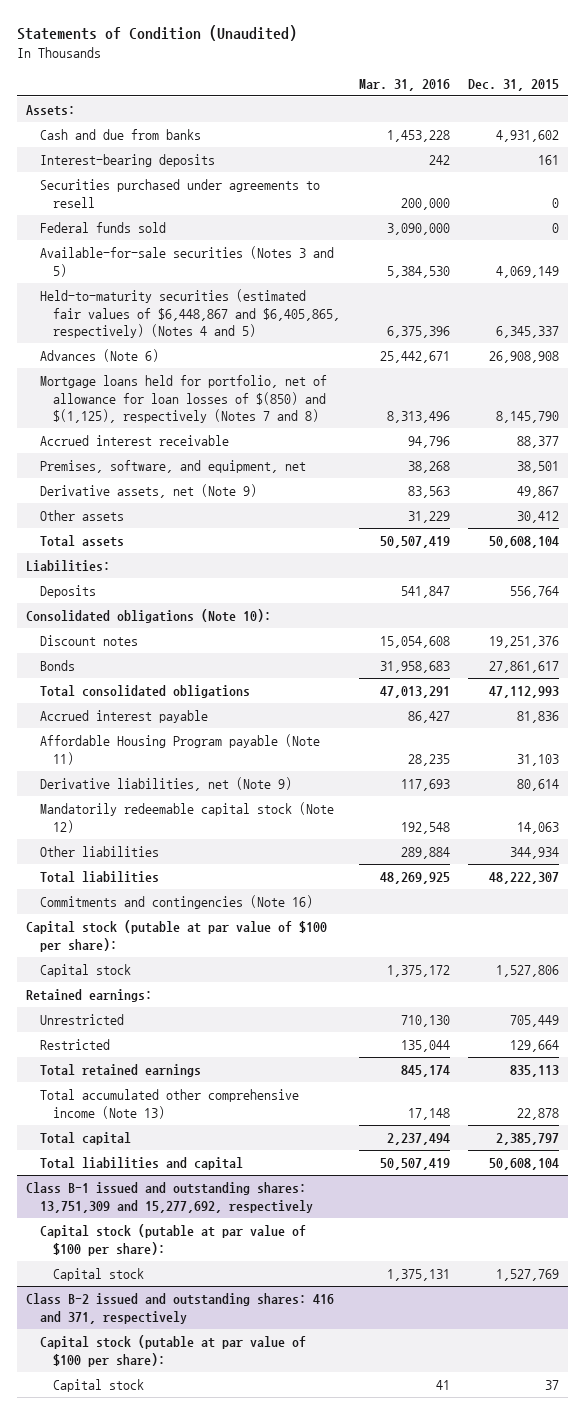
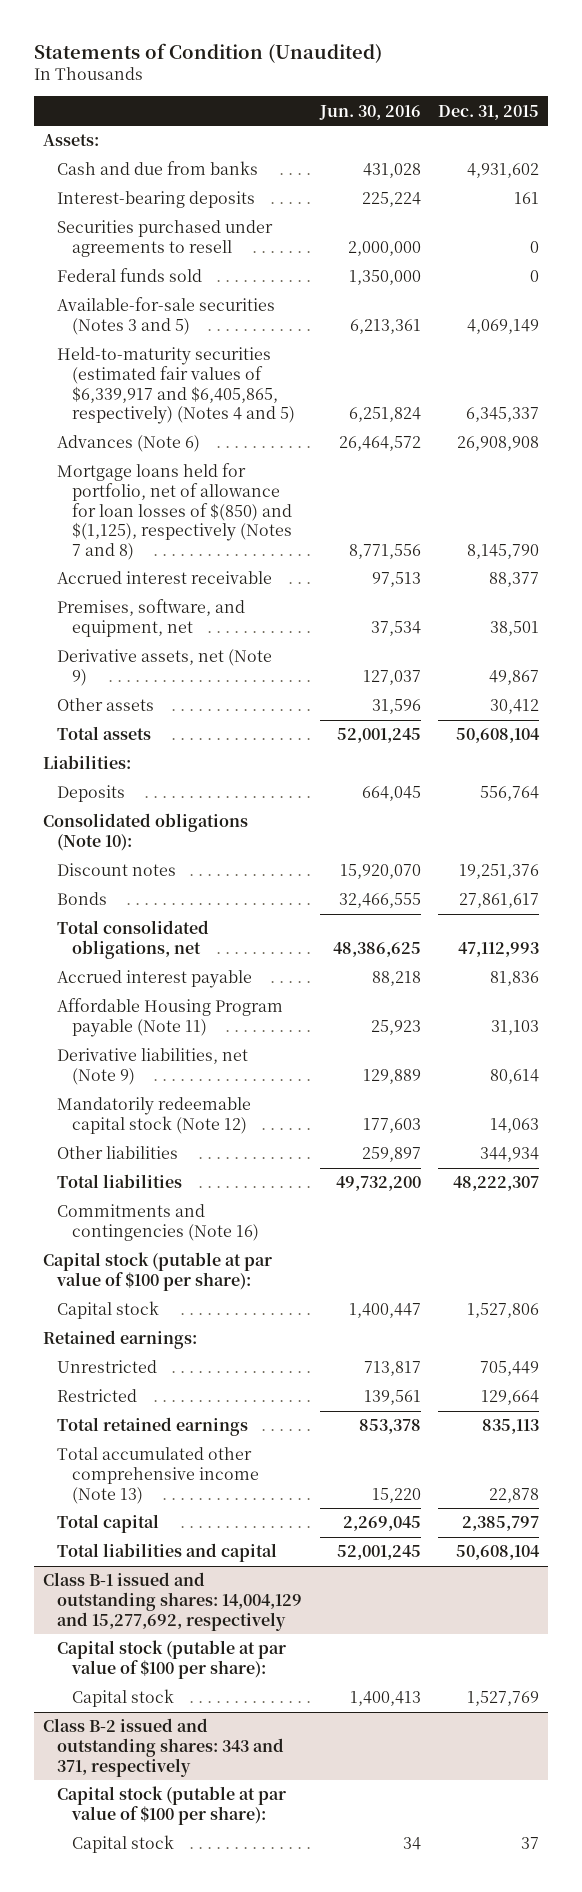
- | Mar. 31, 2016 | Dec. 31, 2015
+ | Jun. 30, 2016 | Dec. 31, 2015
- Held-to-maturity securities (estimated fair values of $6,448,867 and $6,405,865, respectively) (Notes 4 and 5) | 6,375,396 | 6,345,337
+ Held-to-maturity securities (estimated fair values of $6,339,917 and $6,405,865, respectively) (Notes 4 and 5) | 6,251,824 | 6,345,337
- Total consolidated obligations | 47,013,291 | 47,112,993
+ Total consolidated obligations, net | 48,386,625 | 47,112,993
- Class B-1 issued and outstanding shares: 13,751,309 and 15,277,692, respectively
+ Class B-1 issued and outstanding shares: 14,004,129 and 15,277,692, respectively
- Class B-2 issued and outstanding shares: 416 and 371, respectively
+ Class B-2 issued and outstanding shares: 343 and 371, respectively

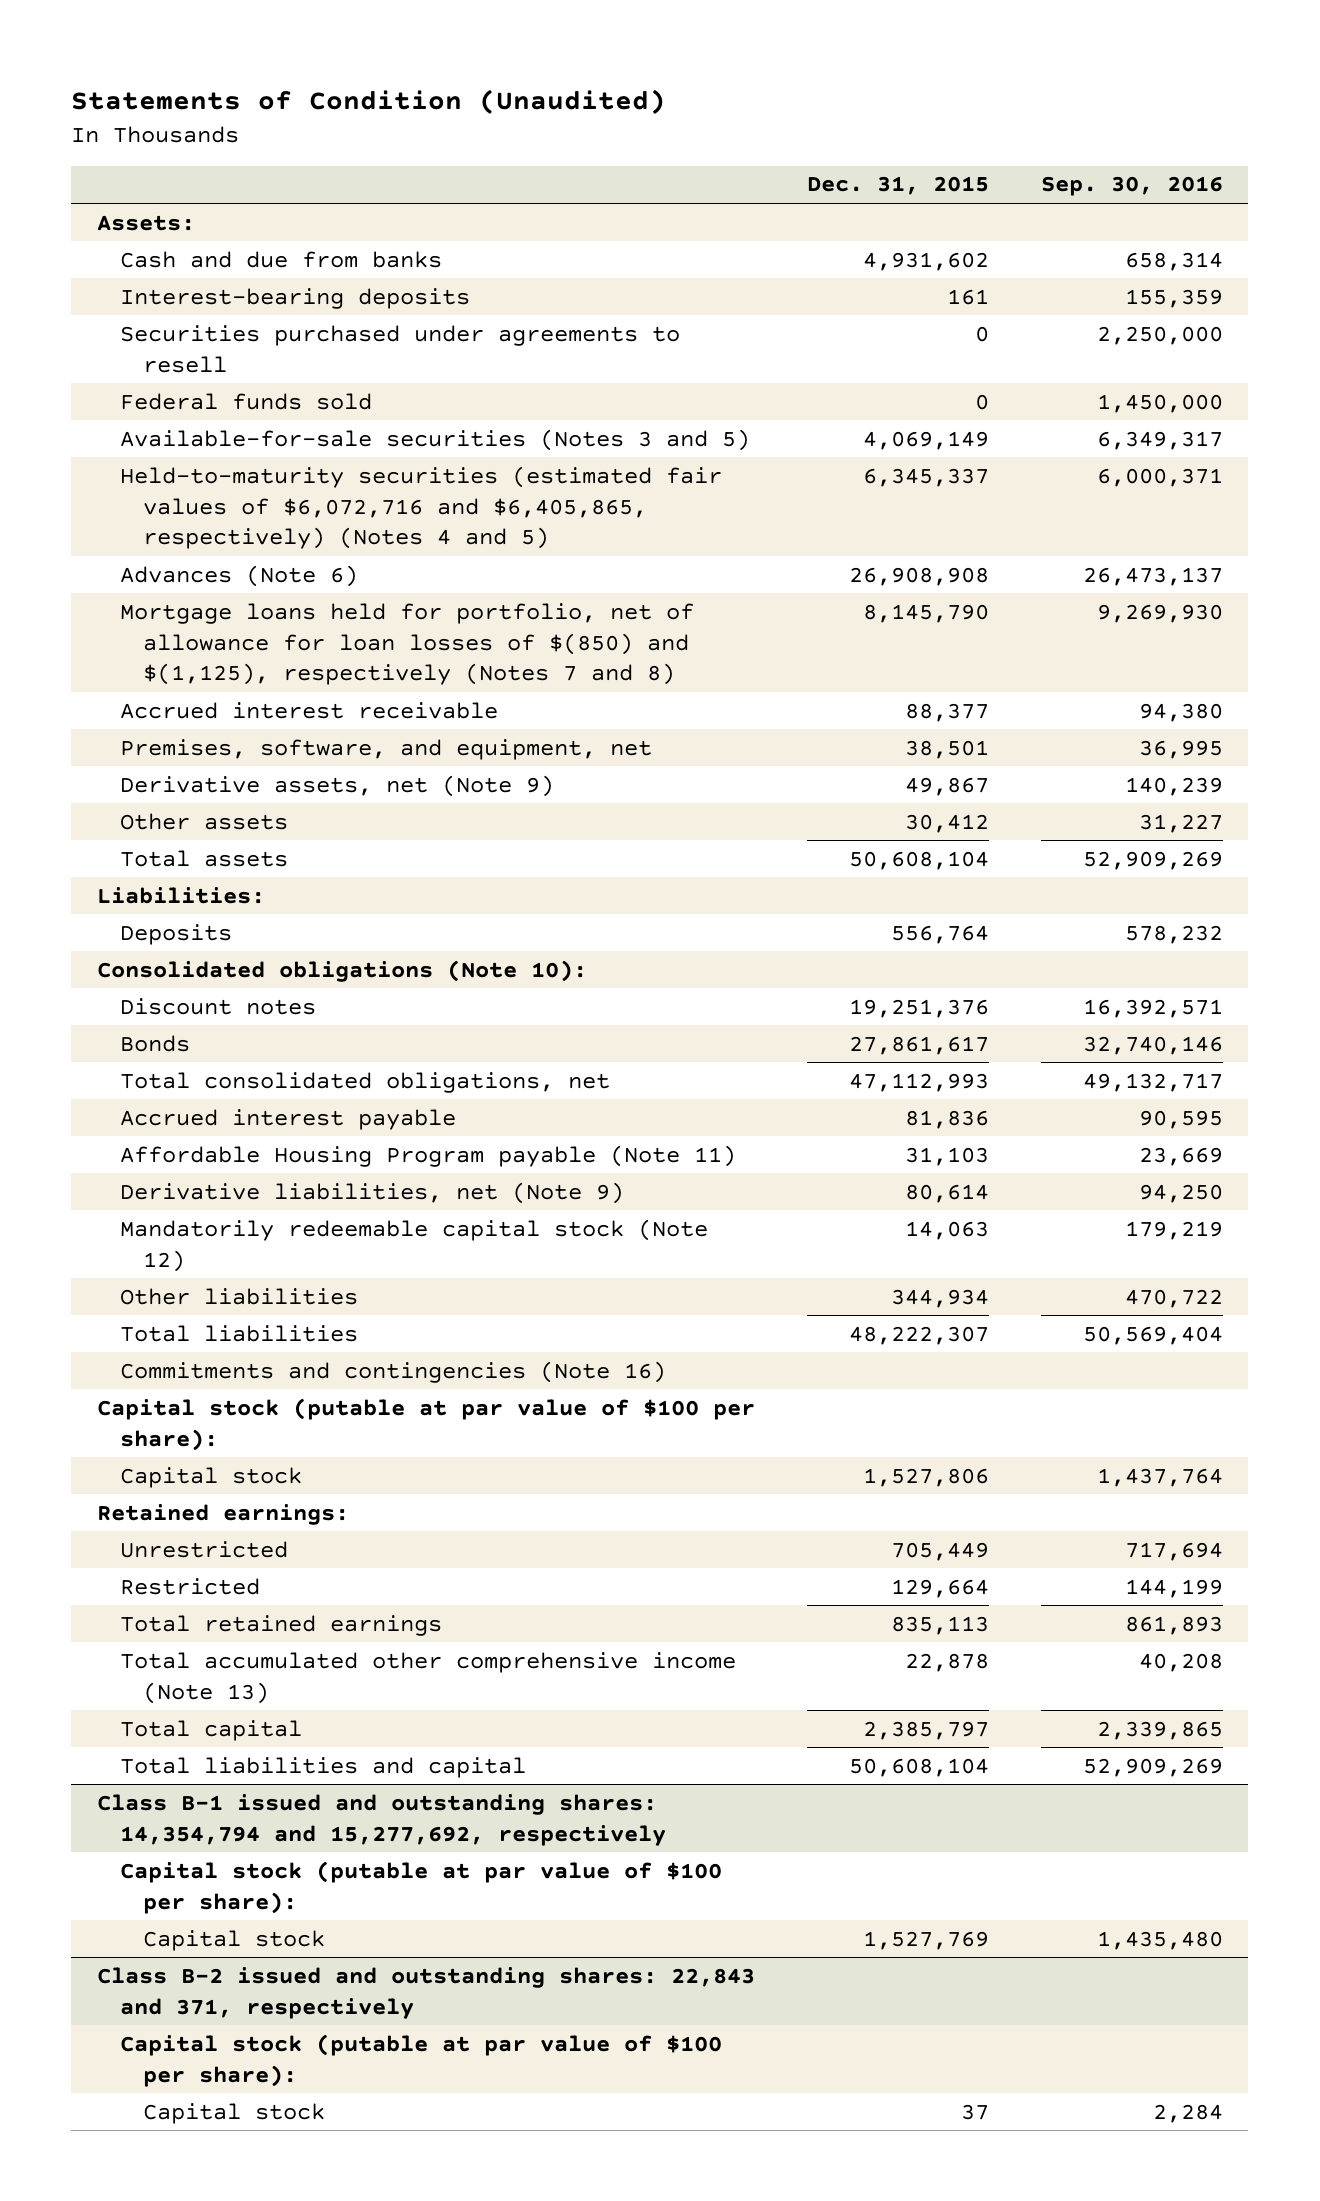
- | Jun. 30, 2016 | Dec. 31, 2015
+ | Dec. 31, 2015 | Sep. 30, 2016
- Held-to-maturity securities (estimated fair values of $6,339,917 and $6,405,865, respectively) (Notes 4 and 5) | 6,251,824 | 6,345,337
+ Held-to-maturity securities (estimated fair values of $6,072,716 and $6,405,865, respectively) (Notes 4 and 5) | 6,345,337 | 6,000,371
- Class B-1 issued and outstanding shares: 14,004,129 and 15,277,692, respectively
+ Class B-1 issued and outstanding shares: 14,354,794 and 15,277,692, respectively
- Class B-2 issued and outstanding shares: 343 and 371, respectively
+ Class B-2 issued and outstanding shares: 22,843 and 371, respectively

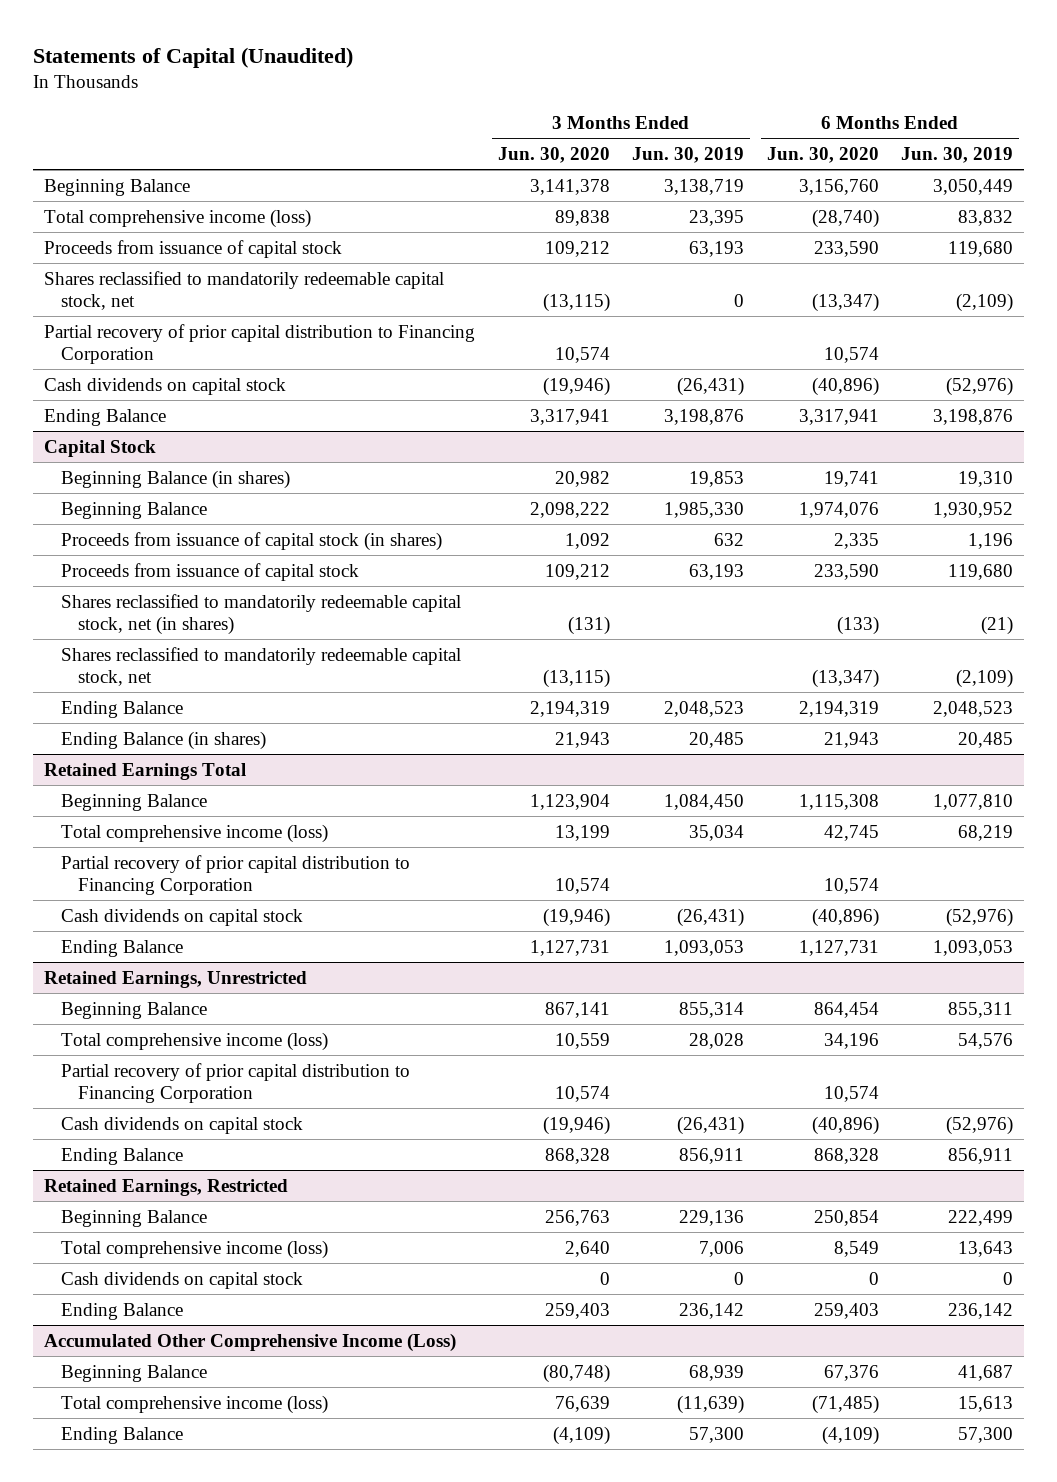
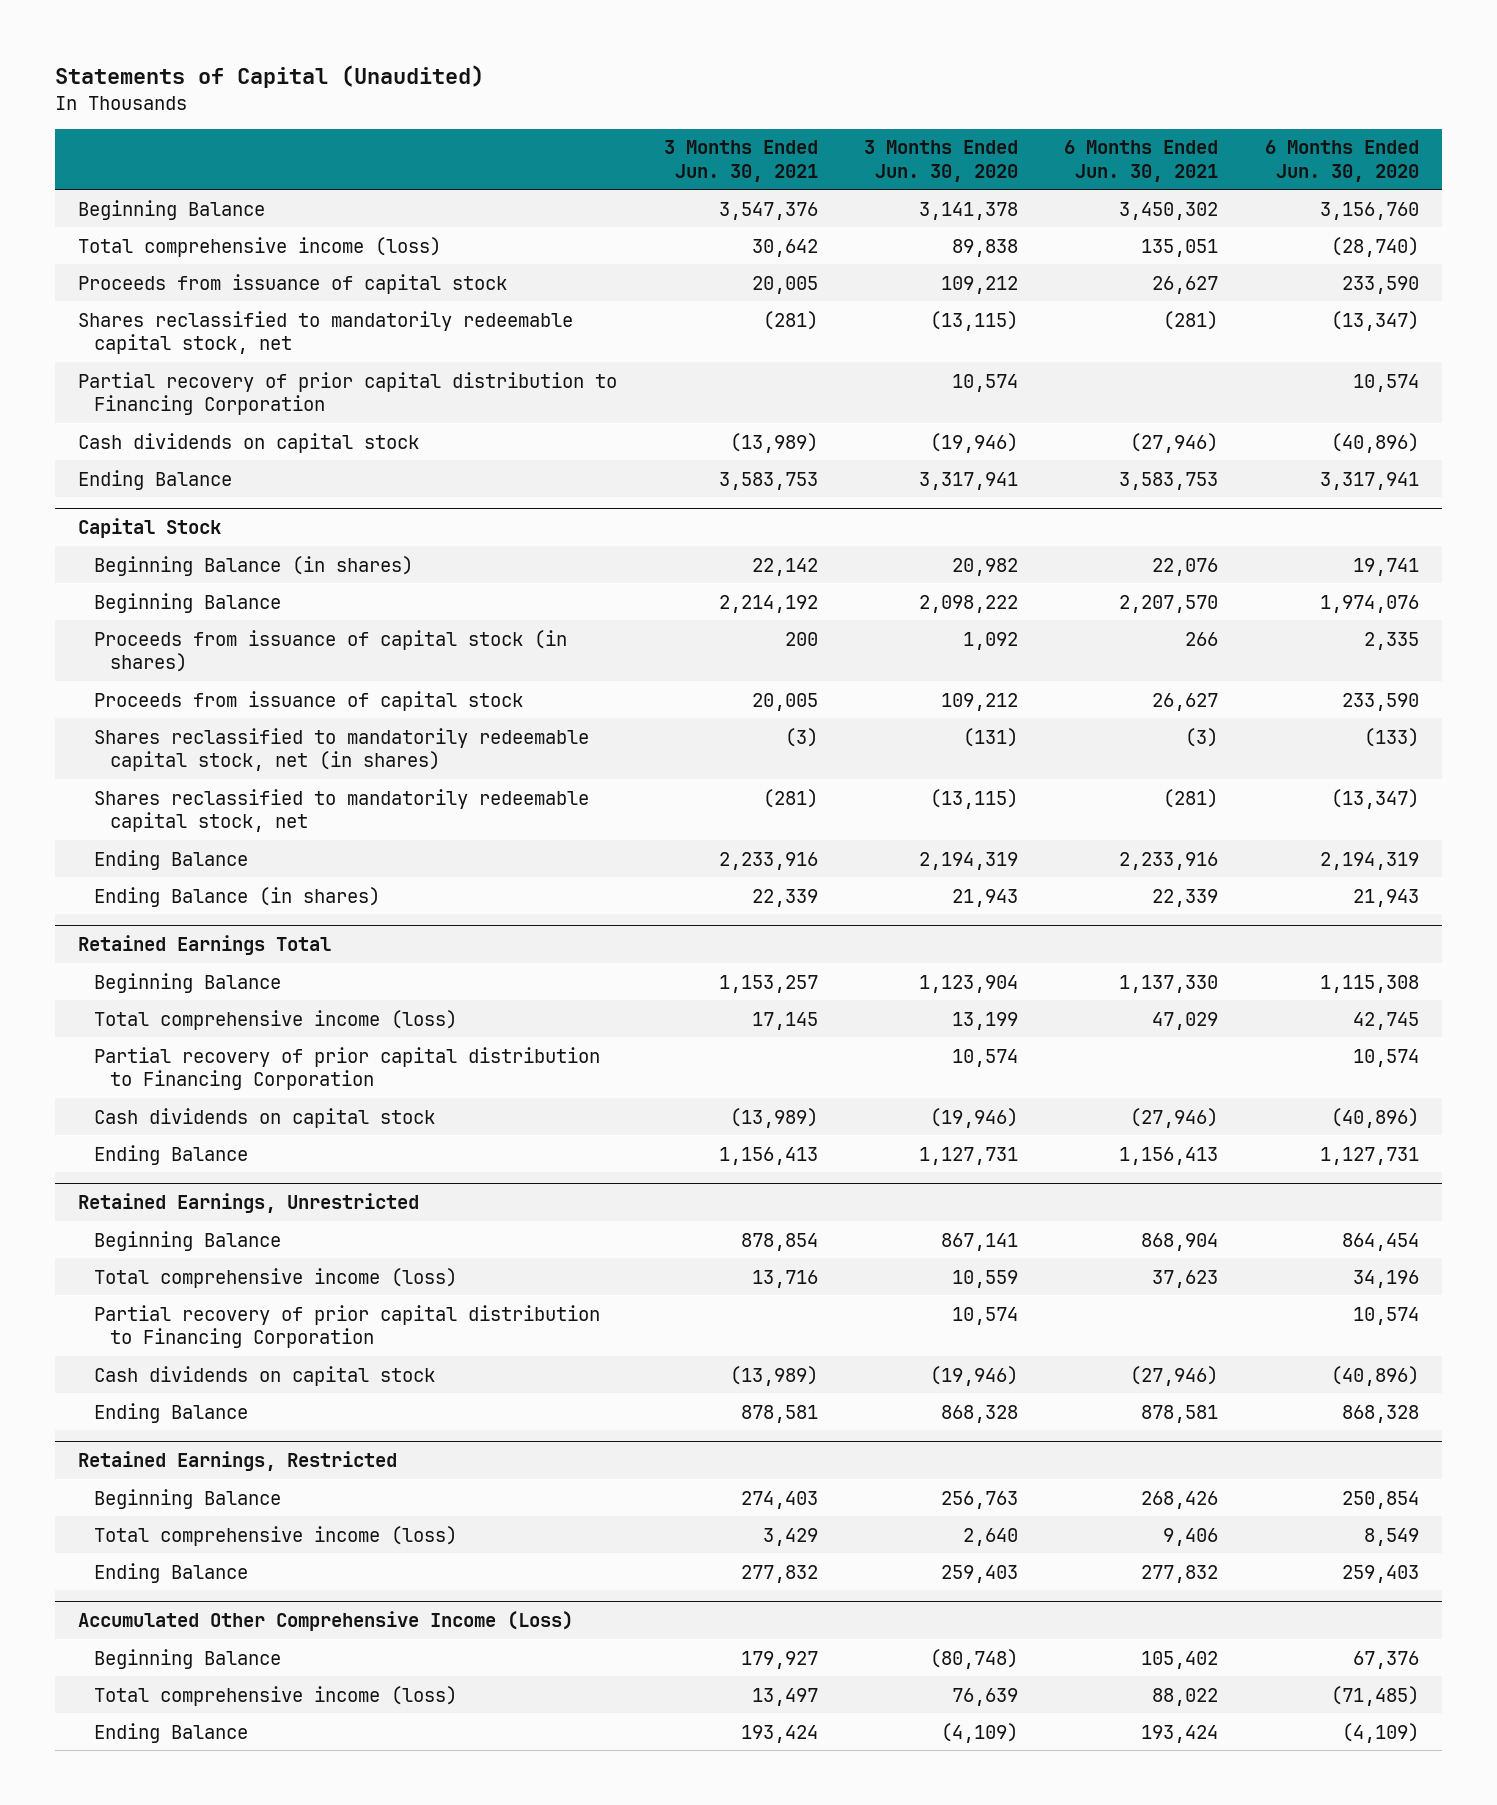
- | 3 Months Ended Jun. 30, 2020 | 3 Months Ended Jun. 30, 2019 | 6 Months Ended Jun. 30, 2020 | 6 Months Ended Jun. 30, 2019
+ | 3 Months Ended Jun. 30, 2021 | 3 Months Ended Jun. 30, 2020 | 6 Months Ended Jun. 30, 2021 | 6 Months Ended Jun. 30, 2020
@ Retained Earnings, Restricted
- Cash dividends on capital stock | 0 | 0 | 0 | 0

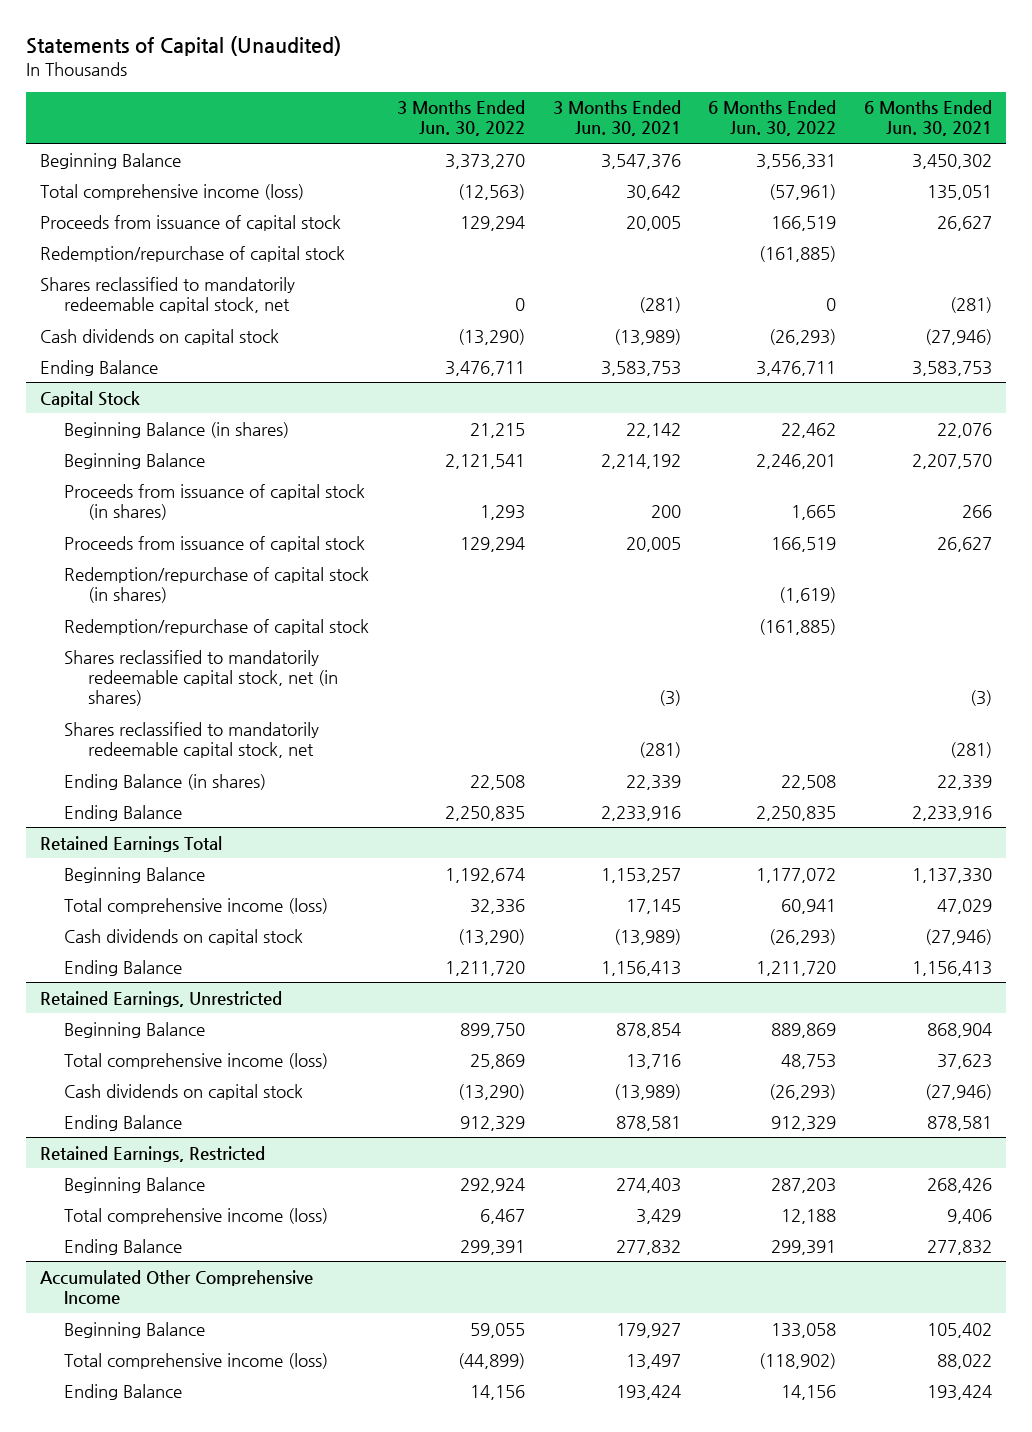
- | 3 Months Ended Jun. 30, 2021 | 3 Months Ended Jun. 30, 2020 | 6 Months Ended Jun. 30, 2021 | 6 Months Ended Jun. 30, 2020
+ | 3 Months Ended Jun. 30, 2022 | 3 Months Ended Jun. 30, 2021 | 6 Months Ended Jun. 30, 2022 | 6 Months Ended Jun. 30, 2021
+ Redemption/repurchase of capital stock | | | (161,885) |
- Partial recovery of prior capital distribution to Financing Corporation | | 10,574 | | 10,574
@ Capital Stock
+ Redemption/repurchase of capital stock (in shares) | | | (1,619) |
+ Redemption/repurchase of capital stock | | | (161,885) |
moved down: Ending Balance | 2,250,835 | 2,233,916 | 2,250,835 | 2,233,916
@ Retained Earnings Total
- Partial recovery of prior capital distribution to Financing Corporation | | 10,574 | | 10,574
@ Retained Earnings, Unrestricted
- Partial recovery of prior capital distribution to Financing Corporation | | 10,574 | | 10,574
- Accumulated Other Comprehensive Income (Loss)
+ Accumulated Other Comprehensive Income

